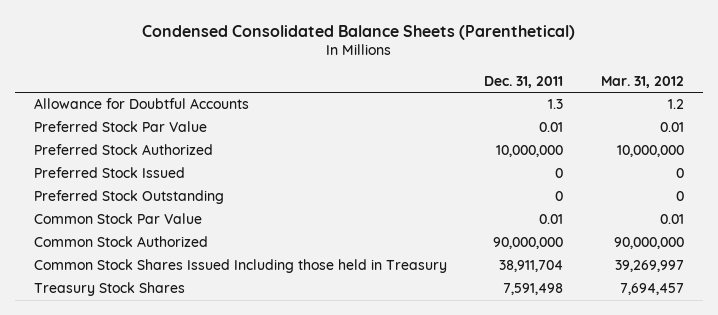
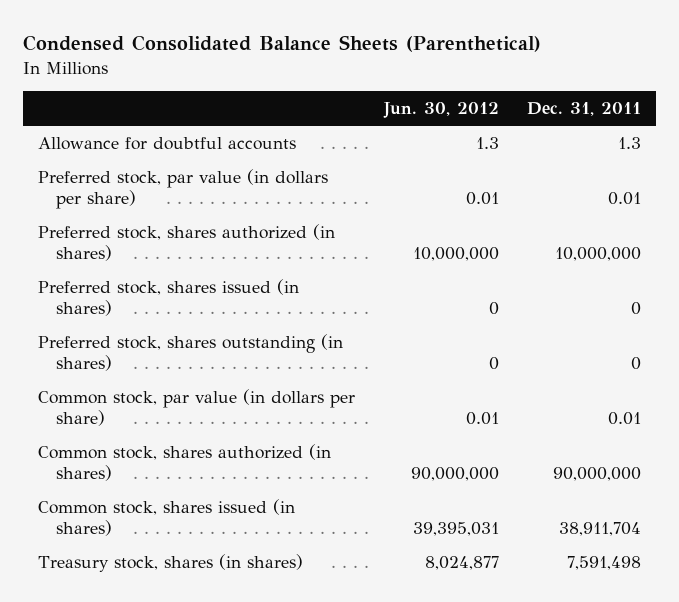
- | Dec. 31, 2011 | Mar. 31, 2012
+ | Jun. 30, 2012 | Dec. 31, 2011
- Allowance for Doubtful Accounts | 1.3 | 1.2
- Preferred Stock Par Value | 0.01 | 0.01
- Preferred Stock Authorized | 10,000,000 | 10,000,000
- Preferred Stock Issued | 0 | 0
- Preferred Stock Outstanding | 0 | 0
- Common Stock Par Value | 0.01 | 0.01
- Common Stock Authorized | 90,000,000 | 90,000,000
- Common Stock Shares Issued Including those held in Treasury | 38,911,704 | 39,269,997
- Treasury Stock Shares | 7,591,498 | 7,694,457
+ Allowance for doubtful accounts | 1.3 | 1.3
+ Preferred stock, par value (in dollars per share) | 0.01 | 0.01
+ Preferred stock, shares authorized (in shares) | 10,000,000 | 10,000,000
+ Preferred stock, shares issued (in shares) | 0 | 0
+ Preferred stock, shares outstanding (in shares) | 0 | 0
+ Common stock, par value (in dollars per share) | 0.01 | 0.01
+ Common stock, shares authorized (in shares) | 90,000,000 | 90,000,000
+ Common stock, shares issued (in shares) | 39,395,031 | 38,911,704
+ Treasury stock, shares (in shares) | 8,024,877 | 7,591,498

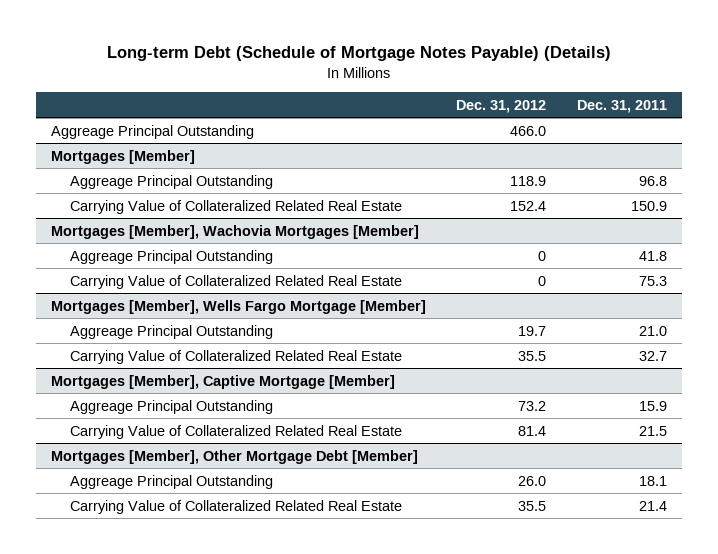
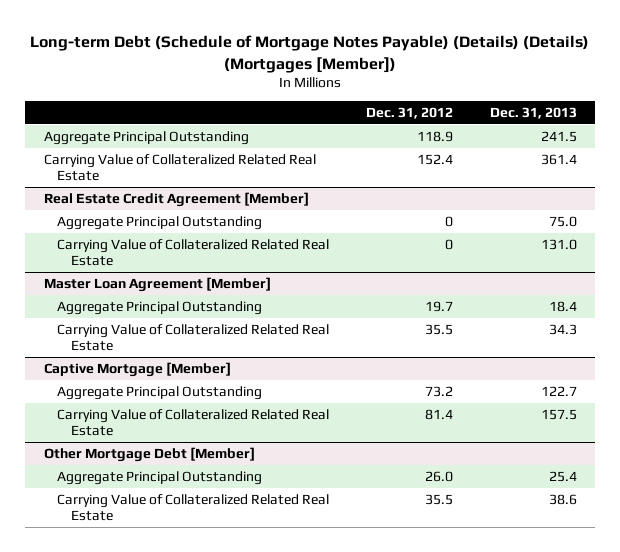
- Long-term Debt (Schedule of Mortgage Notes Payable) (Details)
+ Long-term Debt (Schedule of Mortgage Notes Payable) (Details) (Details) (Mortgages [Member])
- | Dec. 31, 2012 | Dec. 31, 2011
+ | Dec. 31, 2012 | Dec. 31, 2013
- Aggreage Principal Outstanding | 466.0 |
- Mortgages [Member]
- Aggreage Principal Outstanding | 118.9 | 96.8
+ Aggregate Principal Outstanding | 118.9 | 241.5
- Mortgages [Member], Wachovia Mortgages [Member]
- Aggreage Principal Outstanding | 0 | 41.8
+ Real Estate Credit Agreement [Member]
+ Aggregate Principal Outstanding | 0 | 75.0
- Mortgages [Member], Wells Fargo Mortgage [Member]
- Aggreage Principal Outstanding | 19.7 | 21.0
+ Master Loan Agreement [Member]
+ Aggregate Principal Outstanding | 19.7 | 18.4
- Mortgages [Member], Captive Mortgage [Member]
- Aggreage Principal Outstanding | 73.2 | 15.9
+ Captive Mortgage [Member]
+ Aggregate Principal Outstanding | 73.2 | 122.7
- Mortgages [Member], Other Mortgage Debt [Member]
- Aggreage Principal Outstanding | 26.0 | 18.1
+ Other Mortgage Debt [Member]
+ Aggregate Principal Outstanding | 26.0 | 25.4

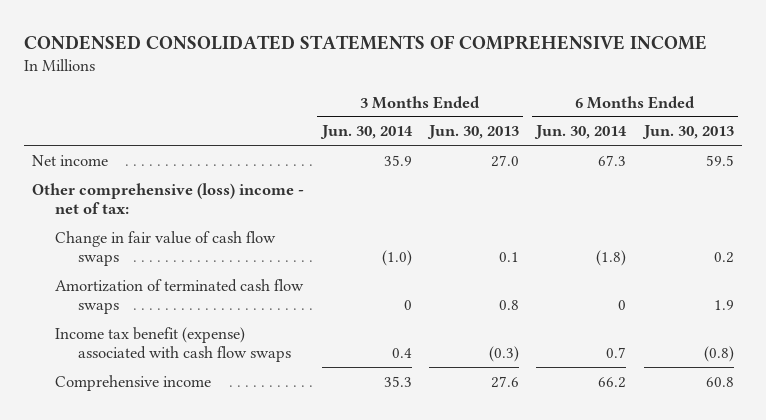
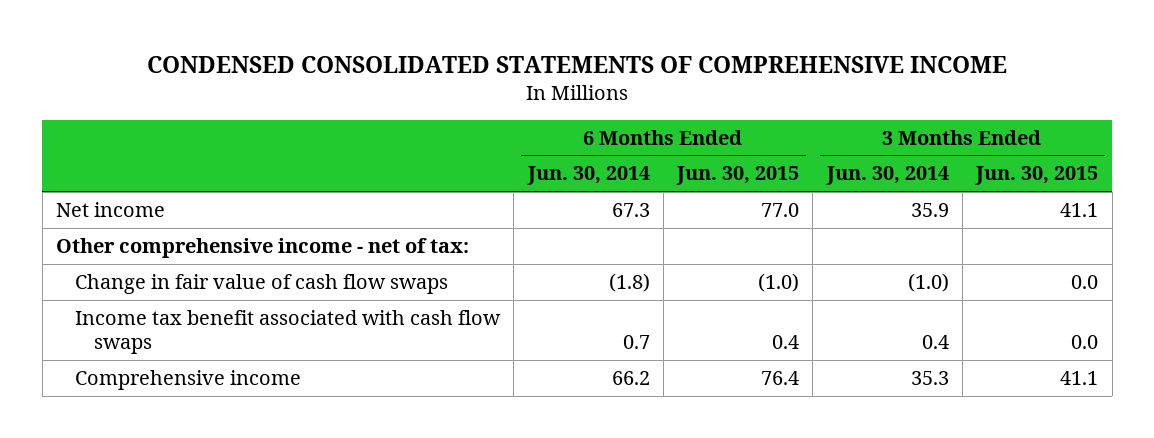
- | 3 Months Ended Jun. 30, 2014 | 3 Months Ended Jun. 30, 2013 | 6 Months Ended Jun. 30, 2014 | 6 Months Ended Jun. 30, 2013
+ | 6 Months Ended Jun. 30, 2014 | 6 Months Ended Jun. 30, 2015 | 3 Months Ended Jun. 30, 2014 | 3 Months Ended Jun. 30, 2015
- Other comprehensive (loss) income - net of tax:
+ Other comprehensive income - net of tax:
- Amortization of terminated cash flow swaps | 0 | 0.8 | 0 | 1.9
- Income tax benefit (expense) associated with cash flow swaps | 0.4 | (0.3) | 0.7 | (0.8)
+ Income tax benefit associated with cash flow swaps | 0.7 | 0.4 | 0.4 | 0.0

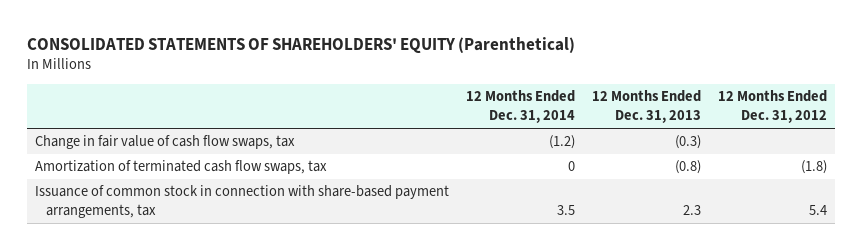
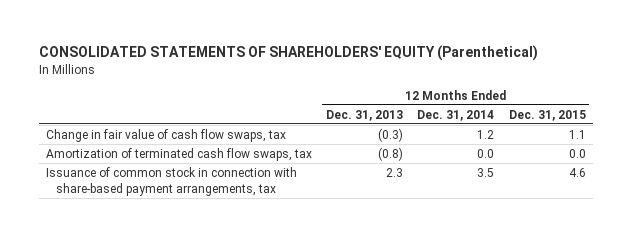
- | 12 Months Ended Dec. 31, 2014 | 12 Months Ended Dec. 31, 2013 | 12 Months Ended Dec. 31, 2012
+ | 12 Months Ended Dec. 31, 2013 | 12 Months Ended Dec. 31, 2014 | 12 Months Ended Dec. 31, 2015
- Change in fair value of cash flow swaps, tax | (1.2) | (0.3) |
- Amortization of terminated cash flow swaps, tax | 0 | (0.8) | (1.8)
+ Change in fair value of cash flow swaps, tax | (0.3) | 1.2 | 1.1
+ Amortization of terminated cash flow swaps, tax | (0.8) | 0.0 | 0.0

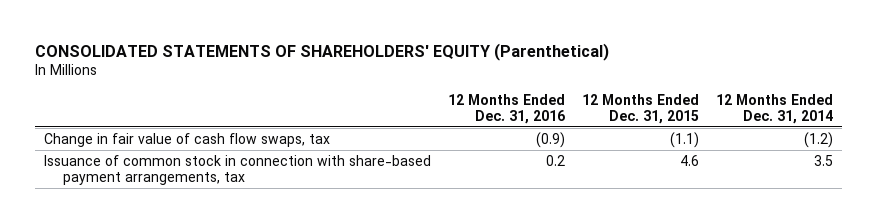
- | 12 Months Ended Dec. 31, 2013 | 12 Months Ended Dec. 31, 2014 | 12 Months Ended Dec. 31, 2015
+ | 12 Months Ended Dec. 31, 2016 | 12 Months Ended Dec. 31, 2015 | 12 Months Ended Dec. 31, 2014
- Change in fair value of cash flow swaps, tax | (0.3) | 1.2 | 1.1
- Amortization of terminated cash flow swaps, tax | (0.8) | 0.0 | 0.0
+ Change in fair value of cash flow swaps, tax | (0.9) | (1.1) | (1.2)

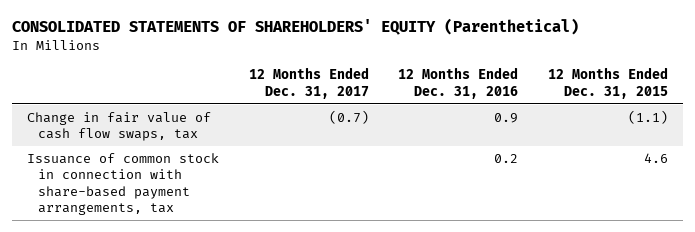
- | 12 Months Ended Dec. 31, 2016 | 12 Months Ended Dec. 31, 2015 | 12 Months Ended Dec. 31, 2014
+ | 12 Months Ended Dec. 31, 2017 | 12 Months Ended Dec. 31, 2016 | 12 Months Ended Dec. 31, 2015
- Change in fair value of cash flow swaps, tax | (0.9) | (1.1) | (1.2)
+ Change in fair value of cash flow swaps, tax | (0.7) | 0.9 | (1.1)

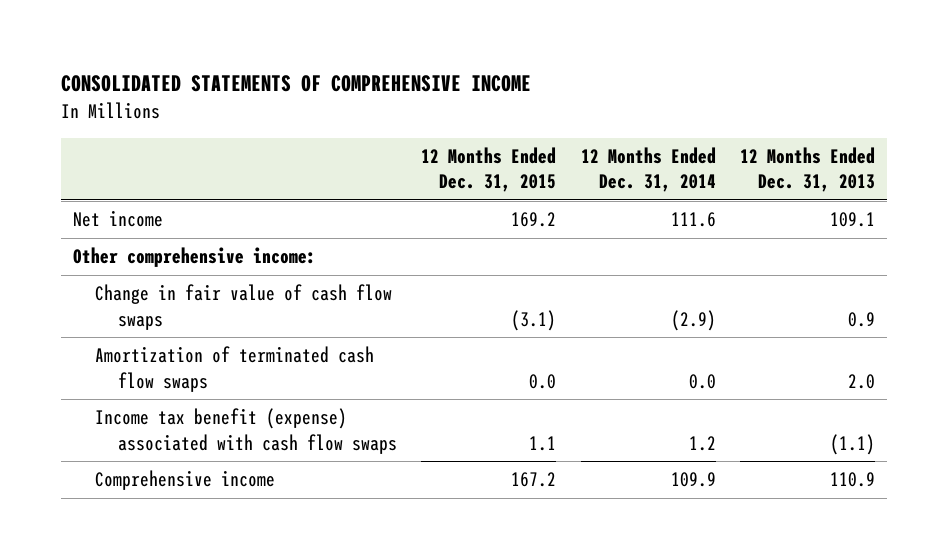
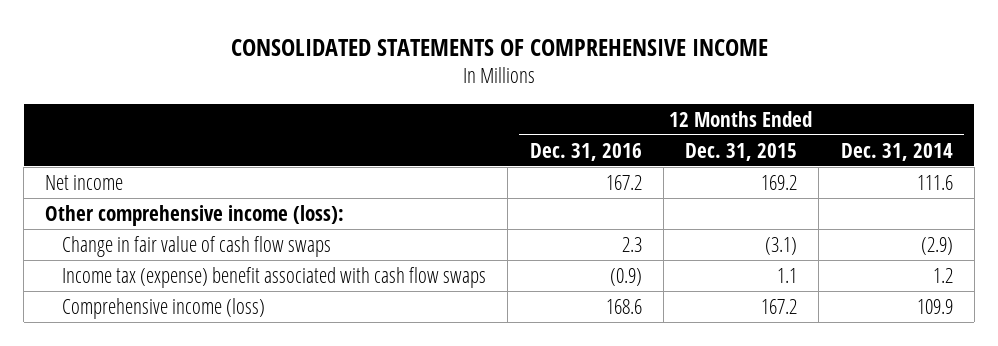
- | 12 Months Ended Dec. 31, 2015 | 12 Months Ended Dec. 31, 2014 | 12 Months Ended Dec. 31, 2013
+ | 12 Months Ended Dec. 31, 2016 | 12 Months Ended Dec. 31, 2015 | 12 Months Ended Dec. 31, 2014
- Other comprehensive income:
+ Other comprehensive income (loss):
- Amortization of terminated cash flow swaps | 0.0 | 0.0 | 2.0
- Income tax benefit (expense) associated with cash flow swaps | 1.1 | 1.2 | (1.1)
- Comprehensive income | 167.2 | 109.9 | 110.9
+ Income tax (expense) benefit associated with cash flow swaps | (0.9) | 1.1 | 1.2
+ Comprehensive income (loss) | 168.6 | 167.2 | 109.9

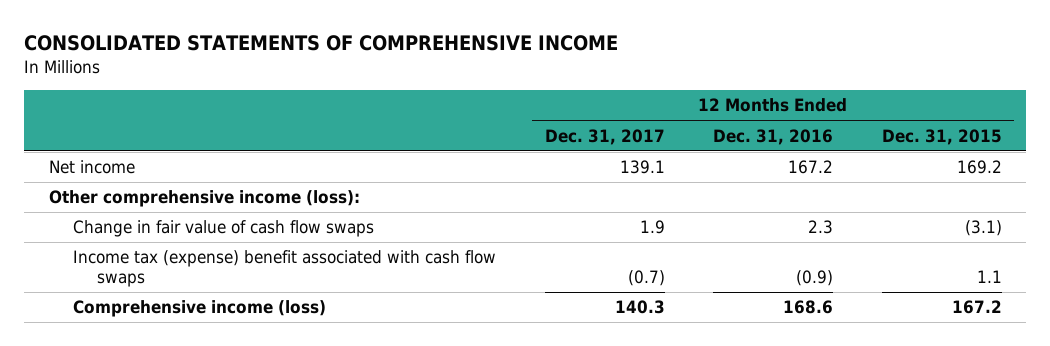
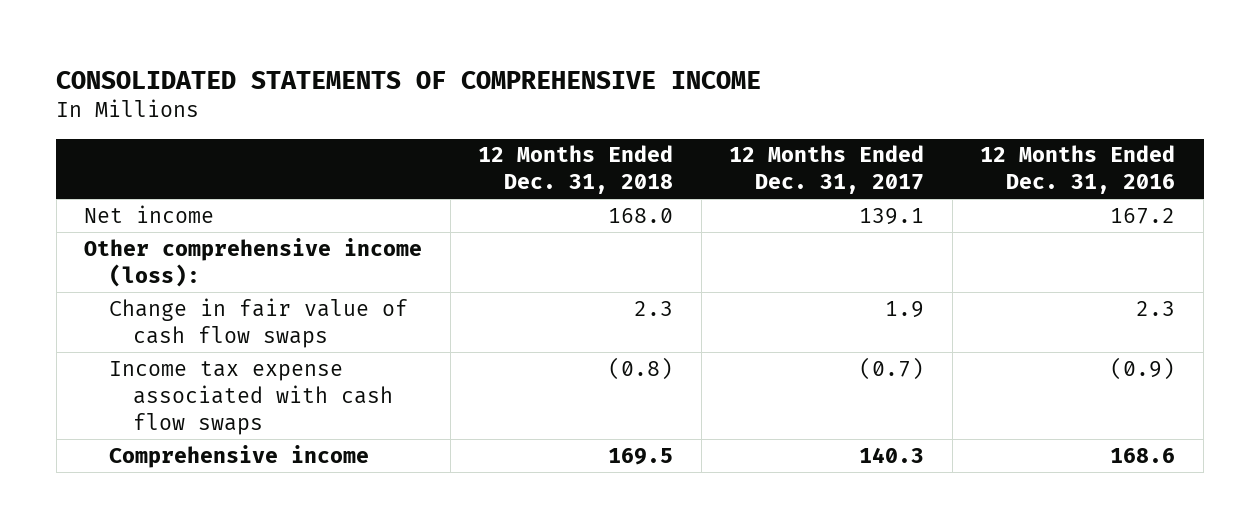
- | 12 Months Ended Dec. 31, 2017 | 12 Months Ended Dec. 31, 2016 | 12 Months Ended Dec. 31, 2015
+ | 12 Months Ended Dec. 31, 2018 | 12 Months Ended Dec. 31, 2017 | 12 Months Ended Dec. 31, 2016
- Income tax (expense) benefit associated with cash flow swaps | (0.7) | (0.9) | 1.1
- Comprehensive income (loss) | 140.3 | 168.6 | 167.2
+ Income tax expense associated with cash flow swaps | (0.8) | (0.7) | (0.9)
+ Comprehensive income | 169.5 | 140.3 | 168.6

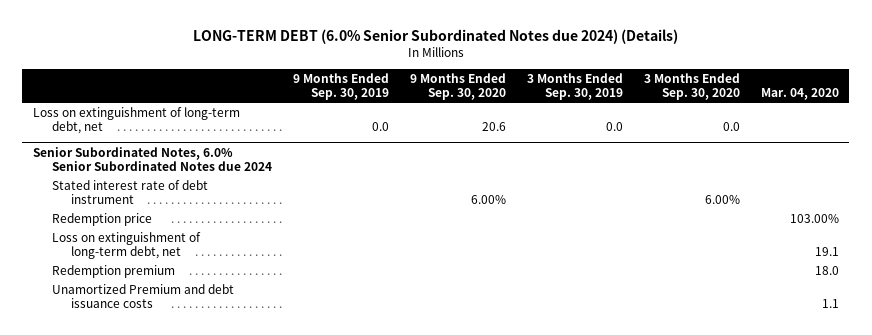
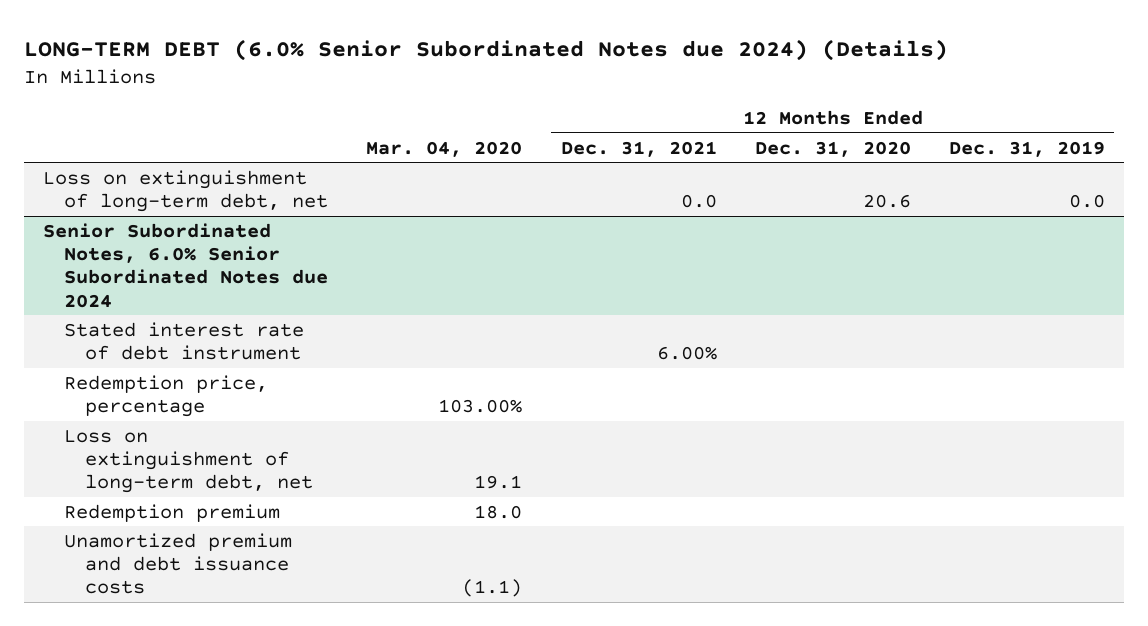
- | 9 Months Ended Sep. 30, 2019 | 9 Months Ended Sep. 30, 2020 | 3 Months Ended Sep. 30, 2019 | 3 Months Ended Sep. 30, 2020 | Mar. 04, 2020
+ | Mar. 04, 2020 | 12 Months Ended Dec. 31, 2021 | 12 Months Ended Dec. 31, 2020 | 12 Months Ended Dec. 31, 2019
@ Senior Subordinated Notes, 6.0% Senior Subordinated Notes due 2024
- Redemption price | | | | | 103.00%
+ Redemption price, percentage | 103.00% | | |
- Unamortized Premium and debt issuance costs | | | | | 1.1
+ Unamortized premium and debt issuance costs | (1.1) | | |

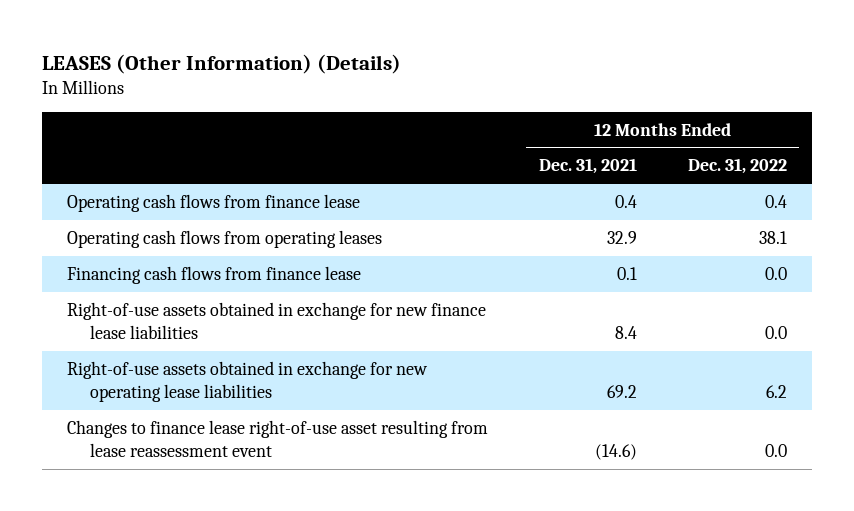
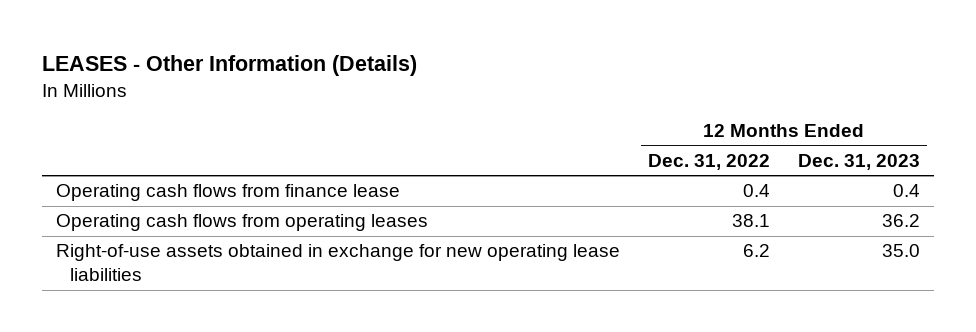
- LEASES (Other Information) (Details)
+ LEASES - Other Information (Details)
- | 12 Months Ended Dec. 31, 2021 | 12 Months Ended Dec. 31, 2022
+ | 12 Months Ended Dec. 31, 2022 | 12 Months Ended Dec. 31, 2023
- Financing cash flows from finance lease | 0.1 | 0.0
- Right-of-use assets obtained in exchange for new finance lease liabilities | 8.4 | 0.0
- Changes to finance lease right-of-use asset resulting from lease reassessment event | (14.6) | 0.0

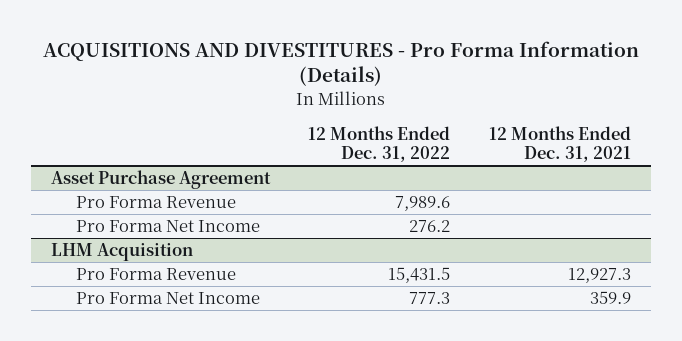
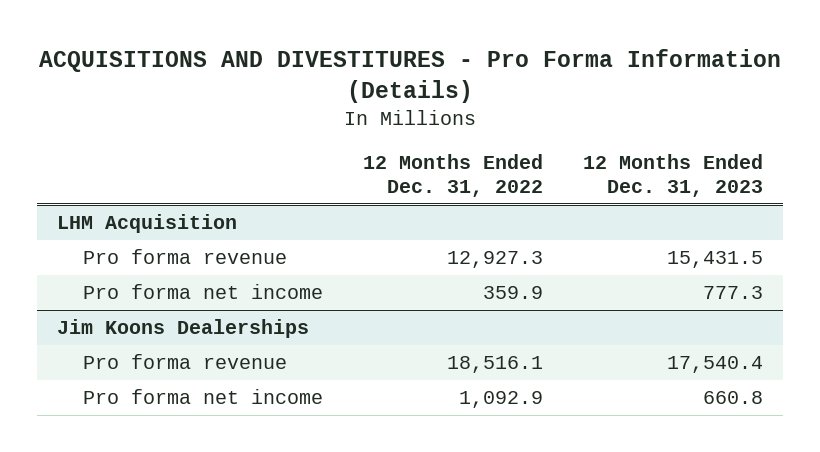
- | 12 Months Ended Dec. 31, 2022 | 12 Months Ended Dec. 31, 2021
+ | 12 Months Ended Dec. 31, 2022 | 12 Months Ended Dec. 31, 2023
- Asset Purchase Agreement
- Pro Forma Revenue | 7,989.6 |
- Pro Forma Net Income | 276.2 |
@ LHM Acquisition
- Pro Forma Revenue | 15,431.5 | 12,927.3
- Pro Forma Net Income | 777.3 | 359.9
+ Pro forma revenue | 12,927.3 | 15,431.5
+ Pro forma net income | 359.9 | 777.3
+ Jim Koons Dealerships
+ Pro forma revenue | 18,516.1 | 17,540.4
+ Pro forma net income | 1,092.9 | 660.8

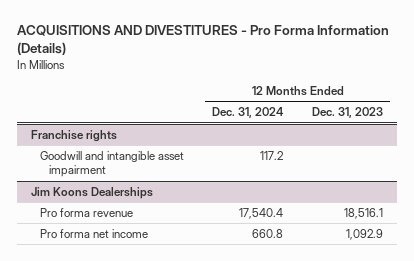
- | 12 Months Ended Dec. 31, 2022 | 12 Months Ended Dec. 31, 2023
+ | 12 Months Ended Dec. 31, 2024 | 12 Months Ended Dec. 31, 2023
- LHM Acquisition
- Pro forma revenue | 12,927.3 | 15,431.5
- Pro forma net income | 359.9 | 777.3
+ Franchise rights
+ Goodwill and intangible asset impairment | 117.2 |
@ Jim Koons Dealerships
- Pro forma revenue | 18,516.1 | 17,540.4
- Pro forma net income | 1,092.9 | 660.8
+ Pro forma revenue | 17,540.4 | 18,516.1
+ Pro forma net income | 660.8 | 1,092.9

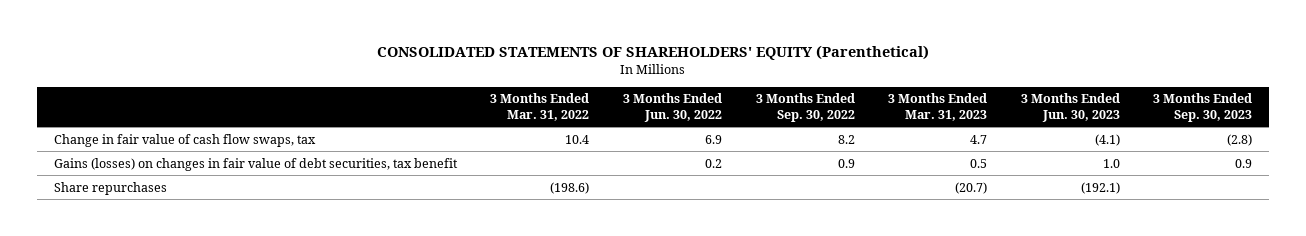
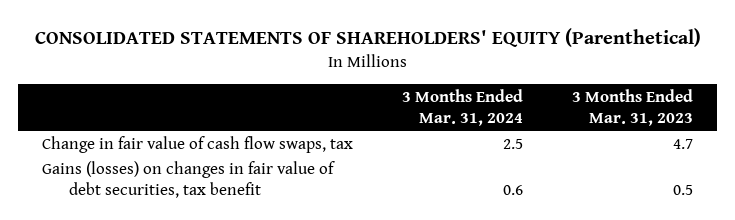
- | 3 Months Ended Mar. 31, 2022 | 3 Months Ended Jun. 30, 2022 | 3 Months Ended Sep. 30, 2022 | 3 Months Ended Mar. 31, 2023 | 3 Months Ended Jun. 30, 2023 | 3 Months Ended Sep. 30, 2023
+ | 3 Months Ended Mar. 31, 2024 | 3 Months Ended Mar. 31, 2023
- Share repurchases | (198.6) | | | (20.7) | (192.1) |

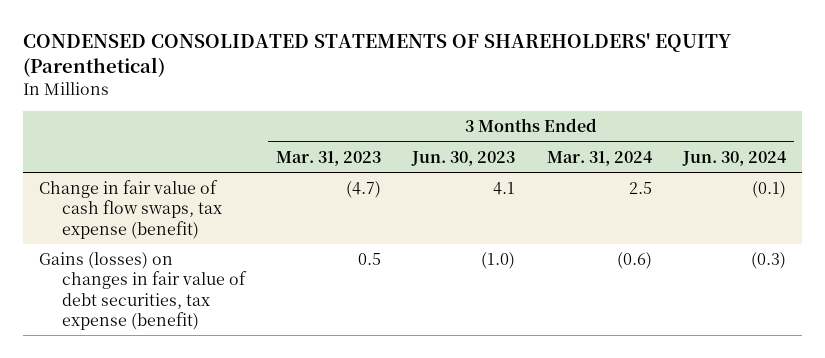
- CONSOLIDATED STATEMENTS OF SHAREHOLDERS' EQUITY (Parenthetical)
+ CONDENSED CONSOLIDATED STATEMENTS OF SHAREHOLDERS' EQUITY (Parenthetical)
- | 3 Months Ended Mar. 31, 2024 | 3 Months Ended Mar. 31, 2023
+ | 3 Months Ended Mar. 31, 2023 | 3 Months Ended Jun. 30, 2023 | 3 Months Ended Mar. 31, 2024 | 3 Months Ended Jun. 30, 2024
- Change in fair value of cash flow swaps, tax | 2.5 | 4.7
- Gains (losses) on changes in fair value of debt securities, tax benefit | 0.6 | 0.5
+ Change in fair value of cash flow swaps, tax expense (benefit) | (4.7) | 4.1 | 2.5 | (0.1)
+ Gains (losses) on changes in fair value of debt securities, tax expense (benefit) | 0.5 | (1.0) | (0.6) | (0.3)

